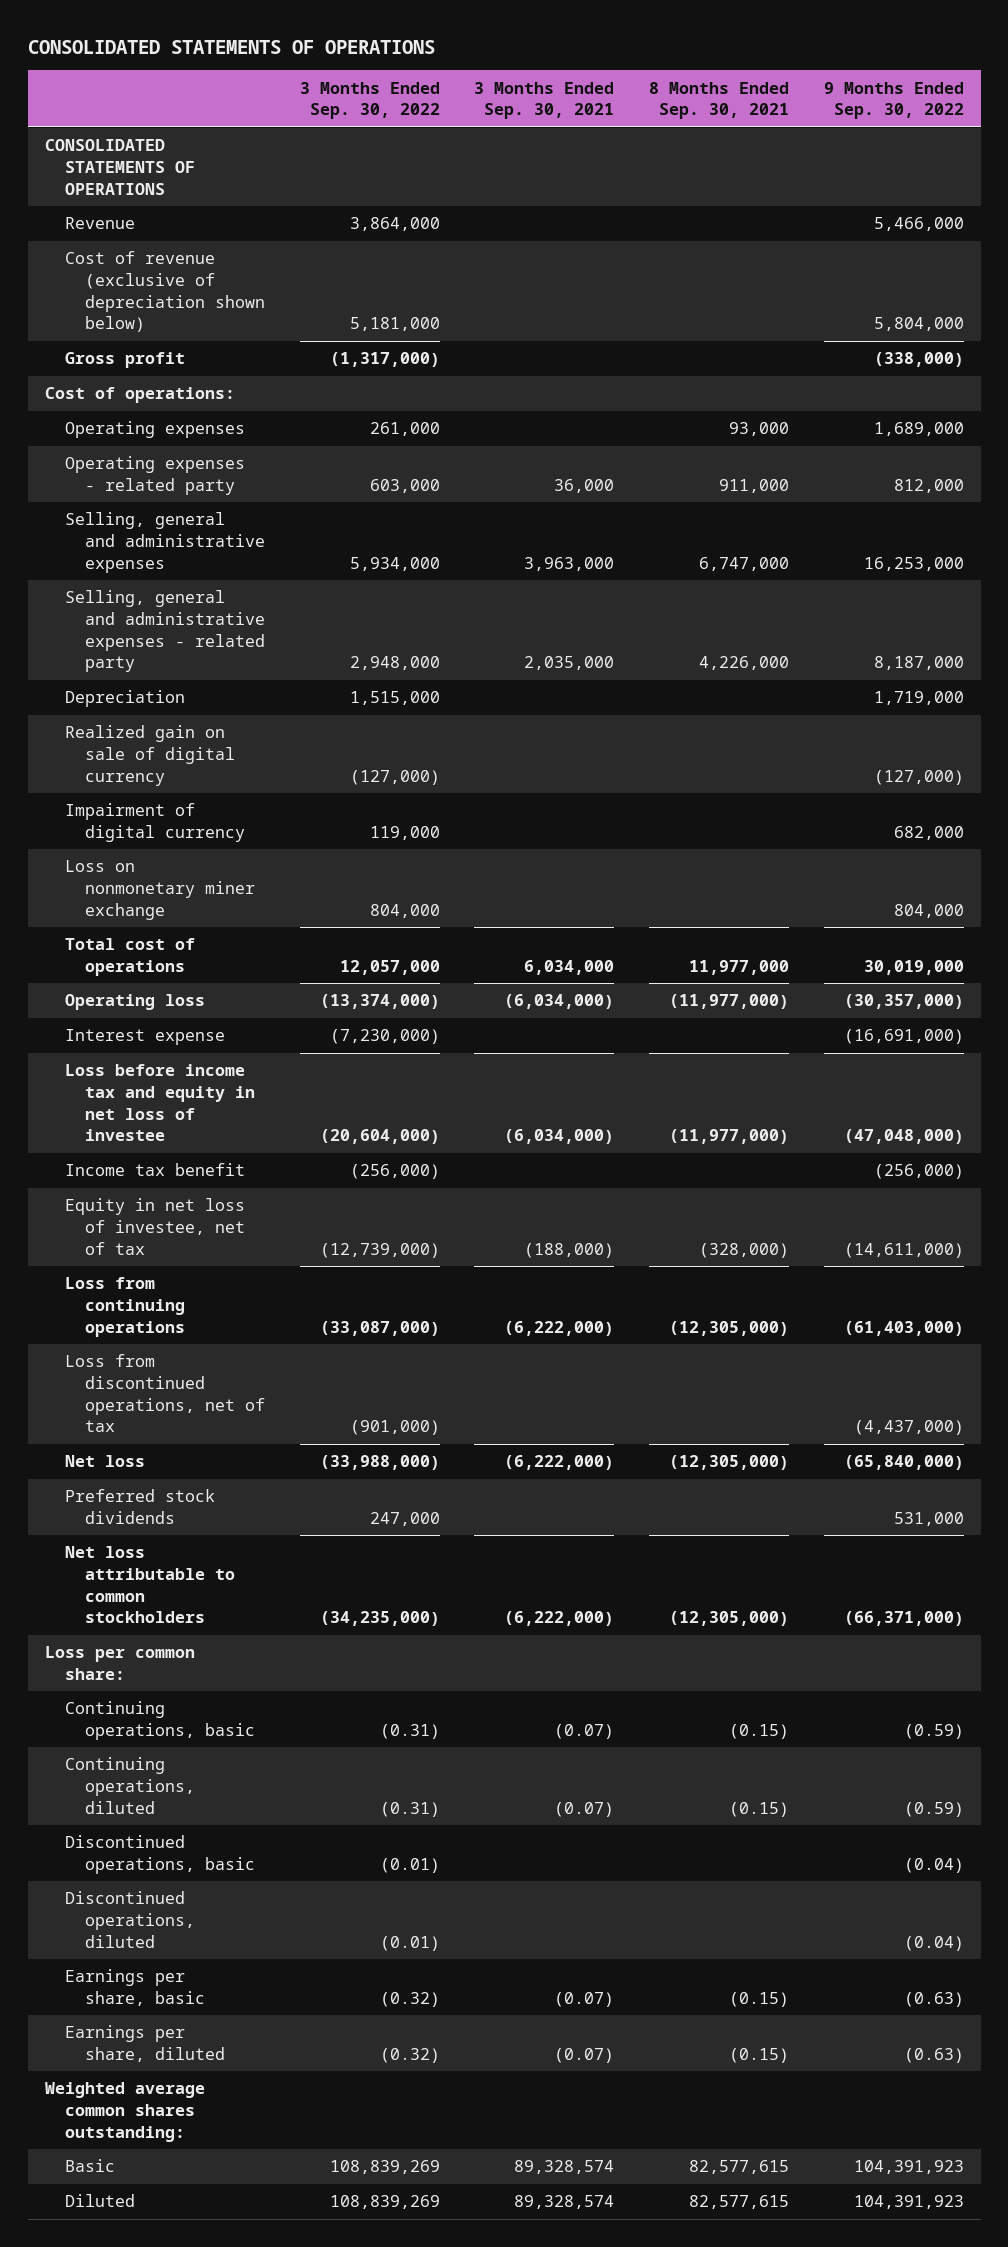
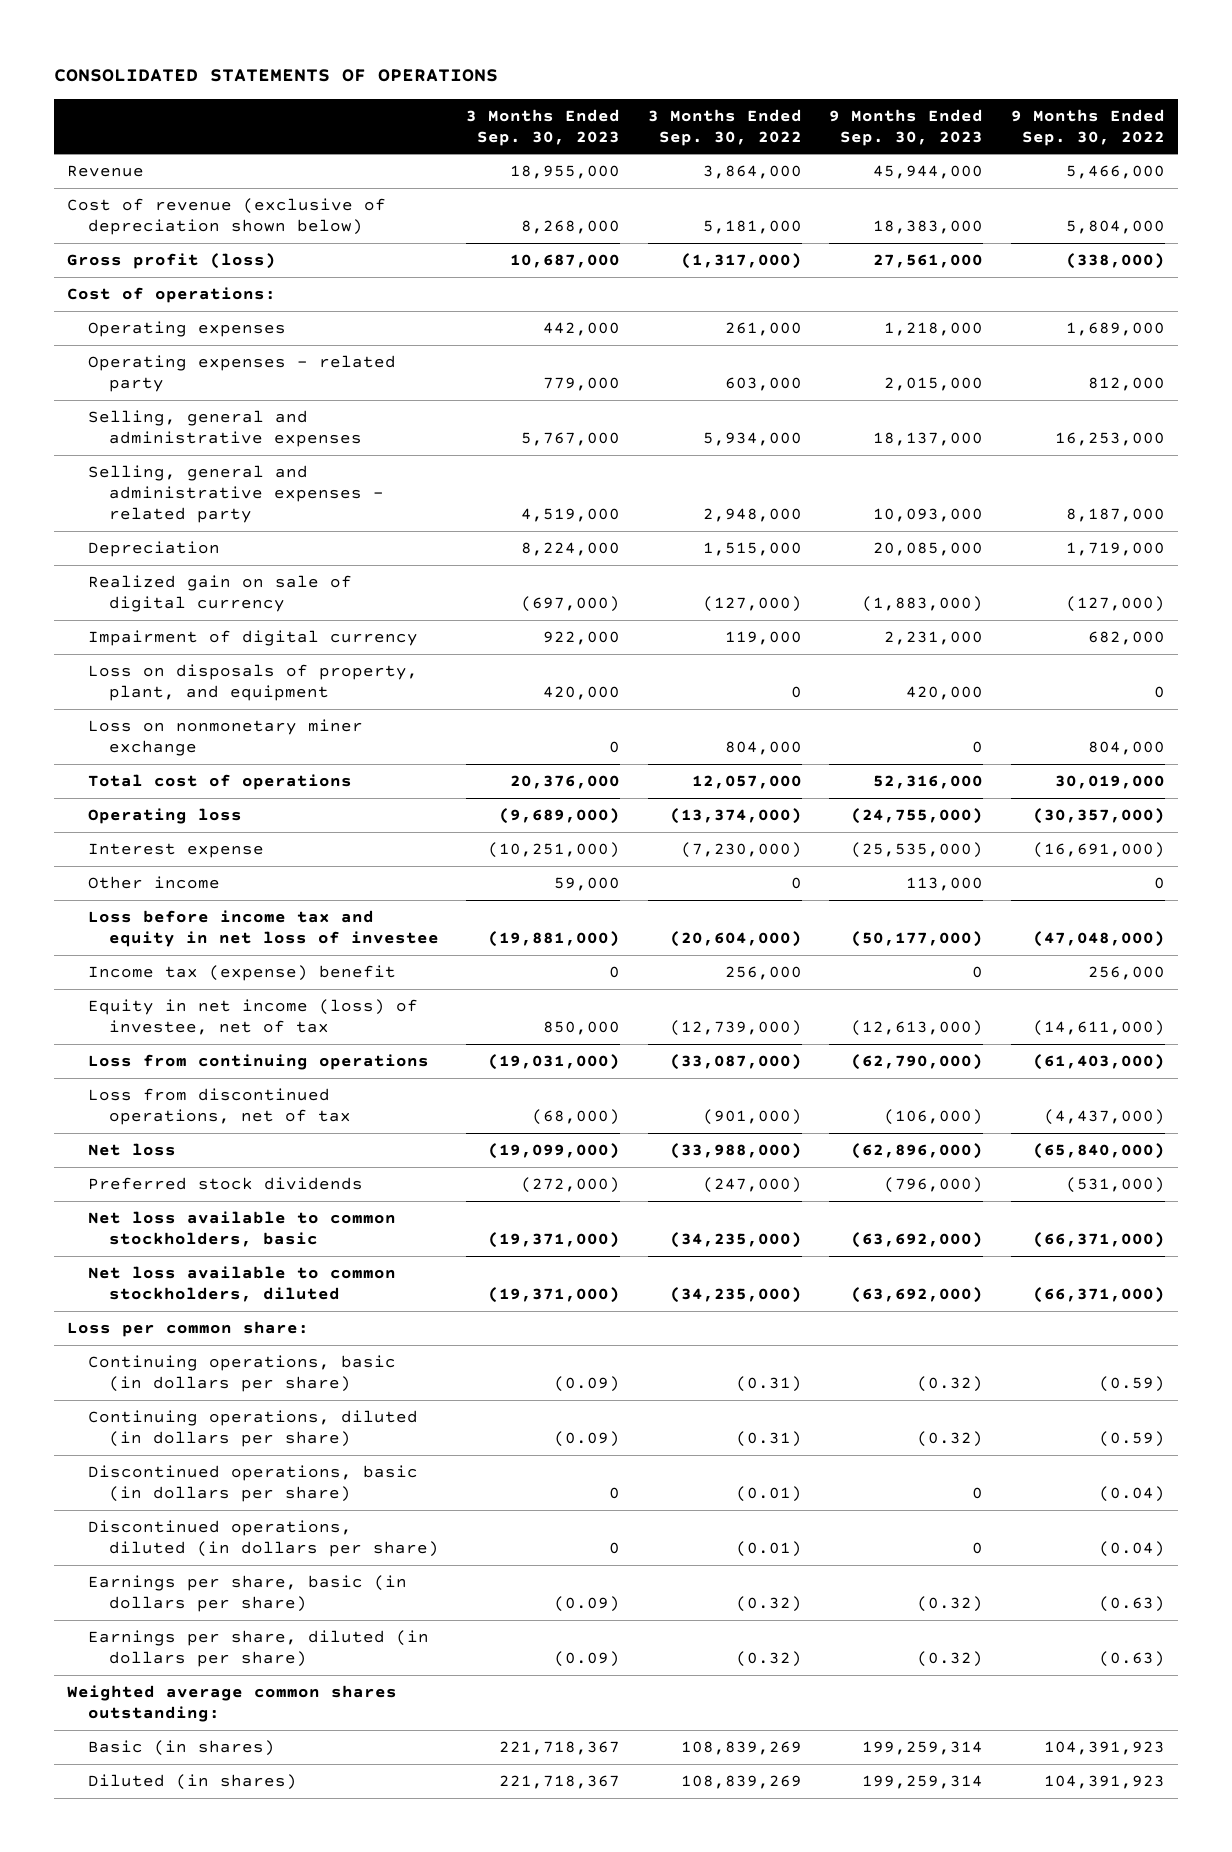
- | 3 Months Ended Sep. 30, 2022 | 3 Months Ended Sep. 30, 2021 | 8 Months Ended Sep. 30, 2021 | 9 Months Ended Sep. 30, 2022
+ | 3 Months Ended Sep. 30, 2023 | 3 Months Ended Sep. 30, 2022 | 9 Months Ended Sep. 30, 2023 | 9 Months Ended Sep. 30, 2022
- CONSOLIDATED STATEMENTS OF OPERATIONS
- Gross profit | (1,317,000) | | | (338,000)
+ Gross profit (loss) | 10,687,000 | (1,317,000) | 27,561,000 | (338,000)
+ Loss on disposals of property, plant, and equipment | 420,000 | 0 | 420,000 | 0
+ Other income | 59,000 | 0 | 113,000 | 0
- Income tax benefit | (256,000) | | | (256,000)
- Equity in net loss of investee, net of tax | (12,739,000) | (188,000) | (328,000) | (14,611,000)
+ Income tax (expense) benefit | 0 | 256,000 | 0 | 256,000
+ Equity in net income (loss) of investee, net of tax | 850,000 | (12,739,000) | (12,613,000) | (14,611,000)
- Preferred stock dividends | 247,000 | | | 531,000
- Net loss attributable to common stockholders | (34,235,000) | (6,222,000) | (12,305,000) | (66,371,000)
+ Preferred stock dividends | (272,000) | (247,000) | (796,000) | (531,000)
+ Net loss available to common stockholders, basic | (19,371,000) | (34,235,000) | (63,692,000) | (66,371,000)
+ Net loss available to common stockholders, diluted | (19,371,000) | (34,235,000) | (63,692,000) | (66,371,000)
- Continuing operations, basic | (0.31) | (0.07) | (0.15) | (0.59)
- Continuing operations, diluted | (0.31) | (0.07) | (0.15) | (0.59)
- Discontinued operations, basic | (0.01) | | | (0.04)
- Discontinued operations, diluted | (0.01) | | | (0.04)
- Earnings per share, basic | (0.32) | (0.07) | (0.15) | (0.63)
- Earnings per share, diluted | (0.32) | (0.07) | (0.15) | (0.63)
+ Continuing operations, basic (in dollars per share) | (0.09) | (0.31) | (0.32) | (0.59)
+ Continuing operations, diluted (in dollars per share) | (0.09) | (0.31) | (0.32) | (0.59)
+ Discontinued operations, basic (in dollars per share) | 0 | (0.01) | 0 | (0.04)
+ Discontinued operations, diluted (in dollars per share) | 0 | (0.01) | 0 | (0.04)
+ Earnings per share, basic (in dollars per share) | (0.09) | (0.32) | (0.32) | (0.63)
+ Earnings per share, diluted (in dollars per share) | (0.09) | (0.32) | (0.32) | (0.63)
- Basic | 108,839,269 | 89,328,574 | 82,577,615 | 104,391,923
- Diluted | 108,839,269 | 89,328,574 | 82,577,615 | 104,391,923
+ Basic (in shares) | 221,718,367 | 108,839,269 | 199,259,314 | 104,391,923
+ Diluted (in shares) | 221,718,367 | 108,839,269 | 199,259,314 | 104,391,923

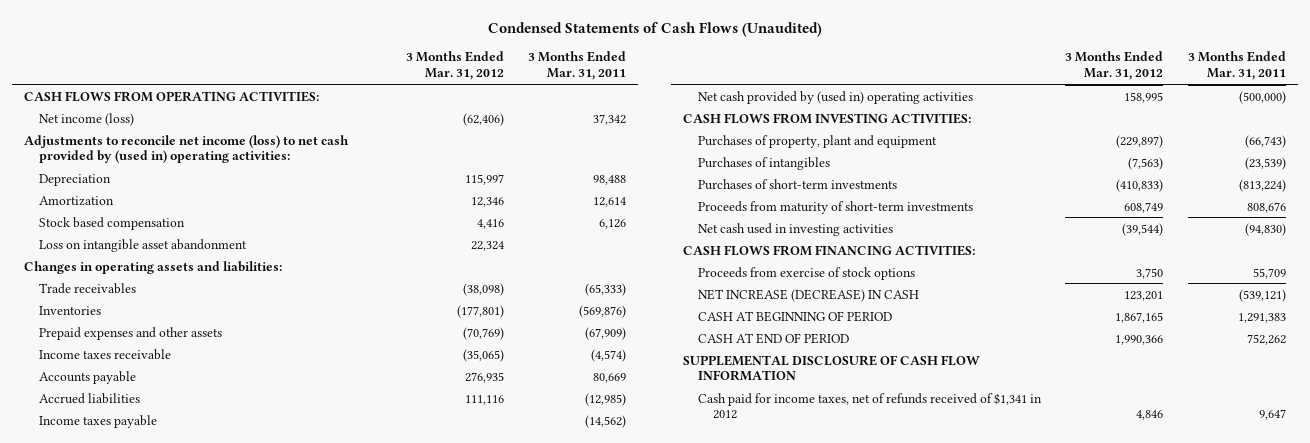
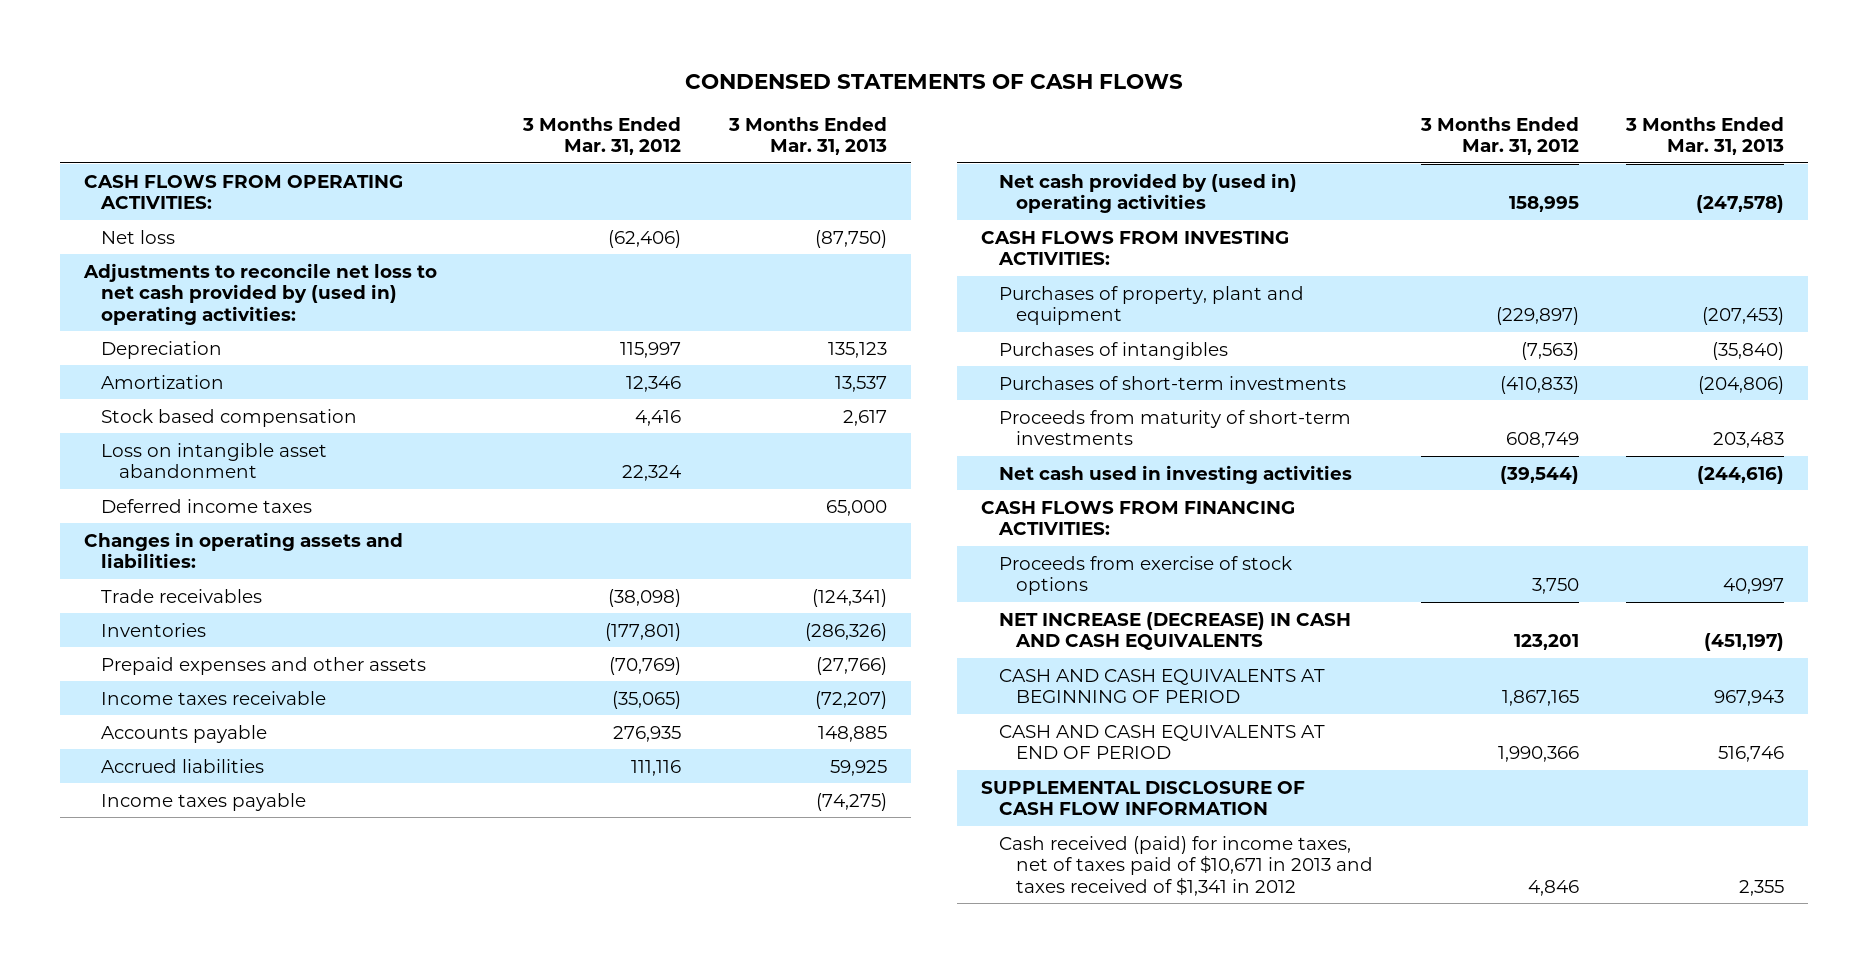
- Condensed Statements of Cash Flows (Unaudited)
+ CONDENSED STATEMENTS OF CASH FLOWS
- | 3 Months Ended Mar. 31, 2012 | 3 Months Ended Mar. 31, 2011
+ | 3 Months Ended Mar. 31, 2012 | 3 Months Ended Mar. 31, 2013
- Net income (loss) | (62,406) | 37,342
- Adjustments to reconcile net income (loss) to net cash provided by (used in) operating activities:
+ Net loss | (62,406) | (87,750)
+ Adjustments to reconcile net loss to net cash provided by (used in) operating activities:
+ Deferred income taxes | | 65,000
- NET INCREASE (DECREASE) IN CASH | 123,201 | (539,121)
- CASH AT BEGINNING OF PERIOD | 1,867,165 | 1,291,383
- CASH AT END OF PERIOD | 1,990,366 | 752,262
+ NET INCREASE (DECREASE) IN CASH AND CASH EQUIVALENTS | 123,201 | (451,197)
+ CASH AND CASH EQUIVALENTS AT BEGINNING OF PERIOD | 1,867,165 | 967,943
+ CASH AND CASH EQUIVALENTS AT END OF PERIOD | 1,990,366 | 516,746
- Cash paid for income taxes, net of refunds received of $1,341 in 2012 | 4,846 | 9,647
+ Cash received (paid) for income taxes, net of taxes paid of $10,671 in 2013 and taxes received of $1,341 in 2012 | 4,846 | 2,355

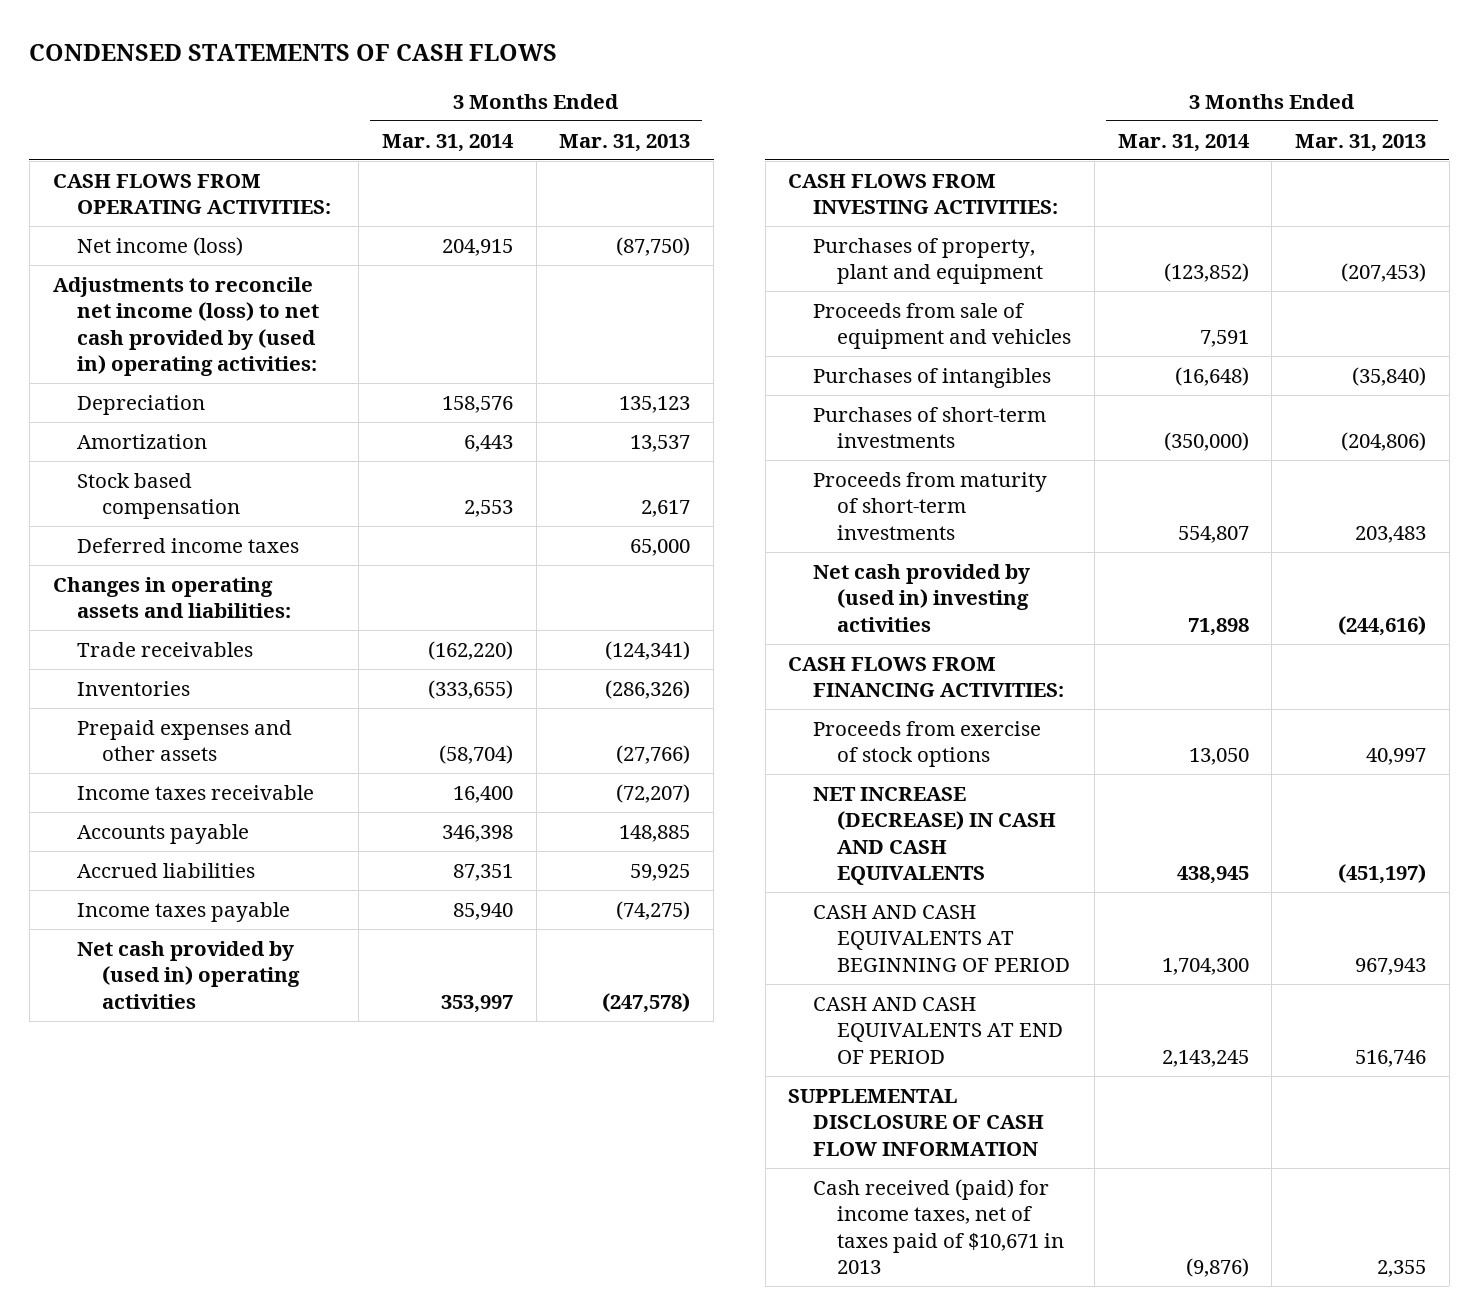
- | 3 Months Ended Mar. 31, 2012 | 3 Months Ended Mar. 31, 2013
+ | 3 Months Ended Mar. 31, 2014 | 3 Months Ended Mar. 31, 2013
- Net loss | (62,406) | (87,750)
- Adjustments to reconcile net loss to net cash provided by (used in) operating activities:
+ Net income (loss) | 204,915 | (87,750)
+ Adjustments to reconcile net income (loss) to net cash provided by (used in) operating activities:
- Loss on intangible asset abandonment | 22,324 |
+ Proceeds from sale of equipment and vehicles | 7,591 |
- Net cash used in investing activities | (39,544) | (244,616)
+ Net cash provided by (used in) investing activities | 71,898 | (244,616)
- Cash received (paid) for income taxes, net of taxes paid of $10,671 in 2013 and taxes received of $1,341 in 2012 | 4,846 | 2,355
+ Cash received (paid) for income taxes, net of taxes paid of $10,671 in 2013 | (9,876) | 2,355

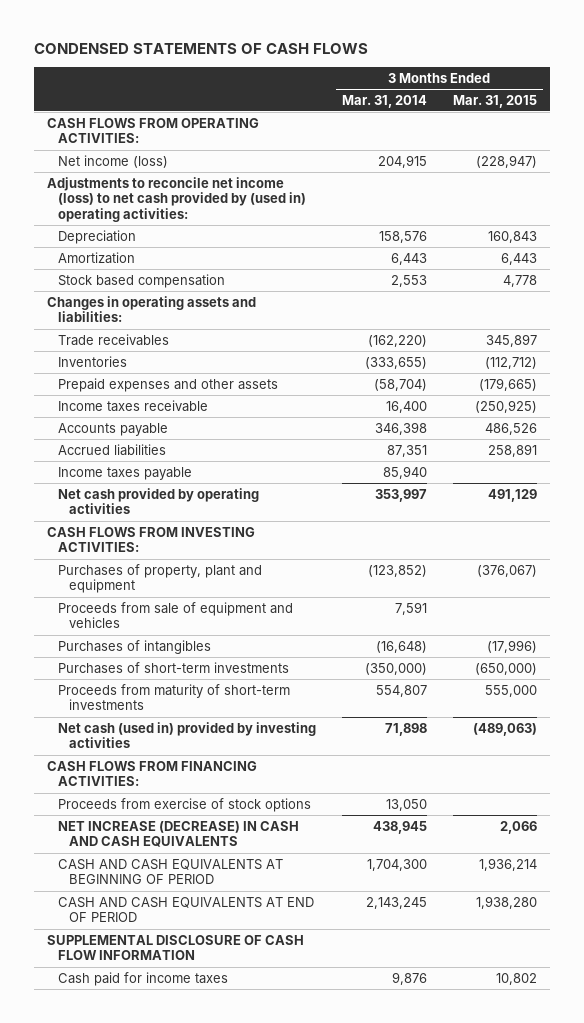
- | 3 Months Ended Mar. 31, 2014 | 3 Months Ended Mar. 31, 2013
+ | 3 Months Ended Mar. 31, 2014 | 3 Months Ended Mar. 31, 2015
- Deferred income taxes | | 65,000
- Net cash provided by (used in) operating activities | 353,997 | (247,578)
+ Net cash provided by operating activities | 353,997 | 491,129
- Net cash provided by (used in) investing activities | 71,898 | (244,616)
+ Net cash (used in) provided by investing activities | 71,898 | (489,063)
- Cash received (paid) for income taxes, net of taxes paid of $10,671 in 2013 | (9,876) | 2,355
+ Cash paid for income taxes | 9,876 | 10,802

